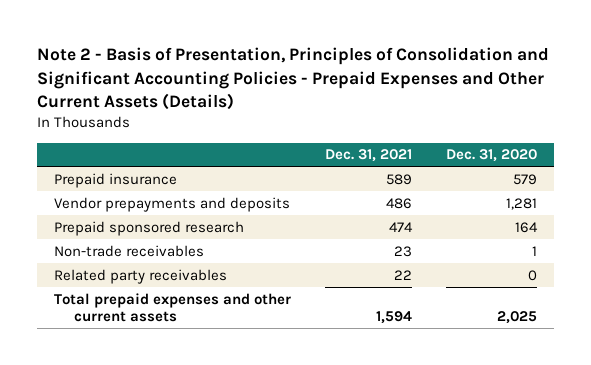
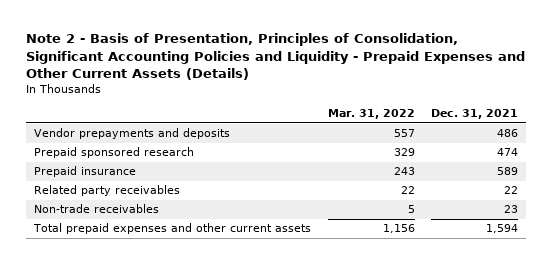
- Note 2 - Basis of Presentation, Principles of Consolidation and Significant Accounting Policies - Prepaid Expenses and Other Current Assets (Details)
+ Note 2 - Basis of Presentation, Principles of Consolidation, Significant Accounting Policies and Liquidity - Prepaid Expenses and Other Current Assets (Details)
- | Dec. 31, 2021 | Dec. 31, 2020
+ | Mar. 31, 2022 | Dec. 31, 2021
moved down: Prepaid insurance | 243 | 589
moved down: Non-trade receivables | 5 | 23

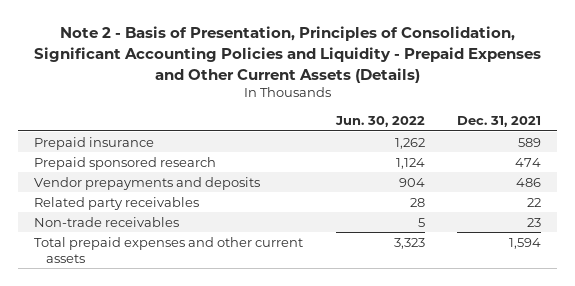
- | Mar. 31, 2022 | Dec. 31, 2021
+ | Jun. 30, 2022 | Dec. 31, 2021
moved down: Prepaid sponsored research | 1,124 | 474
moved down: Vendor prepayments and deposits | 904 | 486

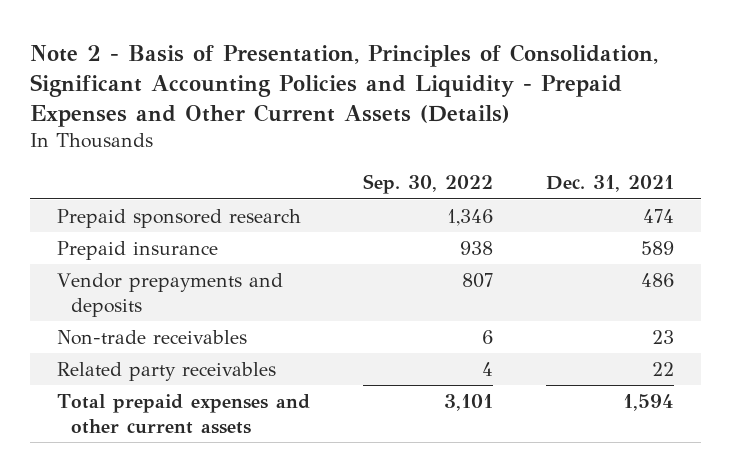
- | Jun. 30, 2022 | Dec. 31, 2021
+ | Sep. 30, 2022 | Dec. 31, 2021
moved down: Prepaid insurance | 938 | 589
moved down: Related party receivables | 4 | 22

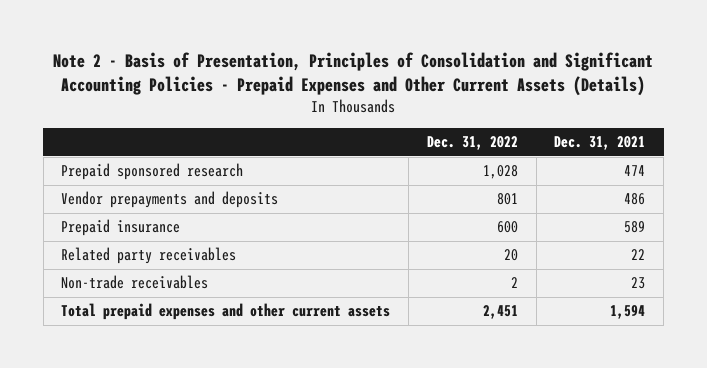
- Note 2 - Basis of Presentation, Principles of Consolidation, Significant Accounting Policies and Liquidity - Prepaid Expenses and Other Current Assets (Details)
+ Note 2 - Basis of Presentation, Principles of Consolidation and Significant Accounting Policies - Prepaid Expenses and Other Current Assets (Details)
- | Sep. 30, 2022 | Dec. 31, 2021
+ | Dec. 31, 2022 | Dec. 31, 2021
moved down: Prepaid insurance | 600 | 589
moved down: Non-trade receivables | 2 | 23

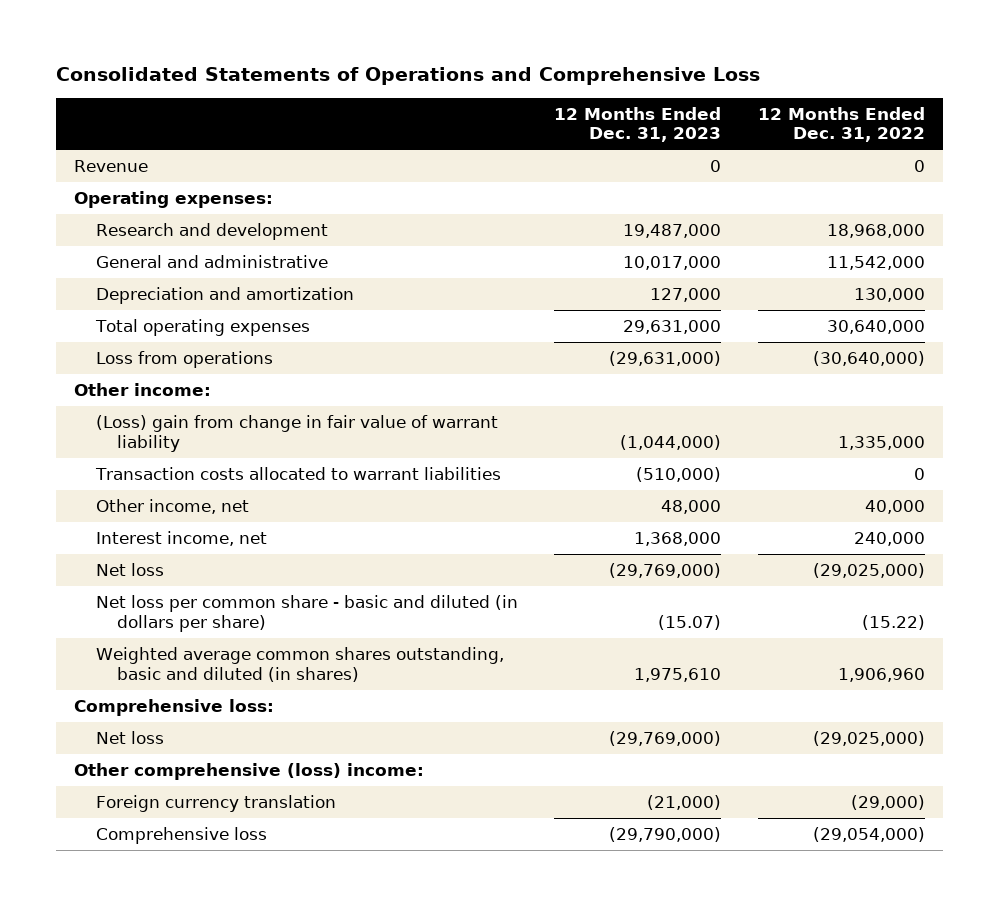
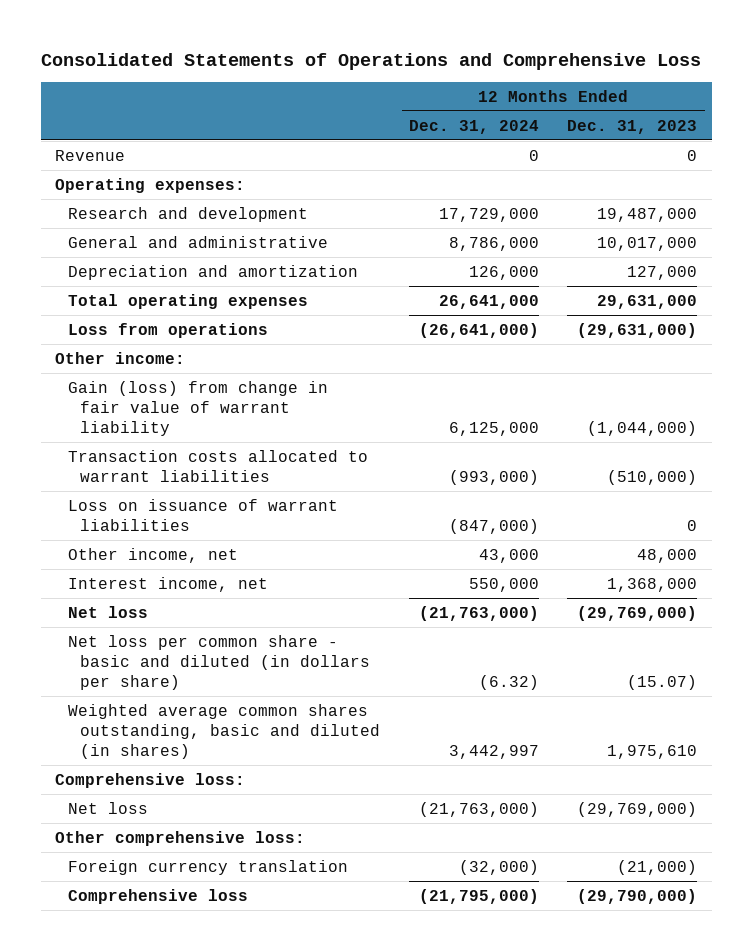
- | 12 Months Ended Dec. 31, 2023 | 12 Months Ended Dec. 31, 2022
+ | 12 Months Ended Dec. 31, 2024 | 12 Months Ended Dec. 31, 2023
- (Loss) gain from change in fair value of warrant liability | (1,044,000) | 1,335,000
+ Gain (loss) from change in fair value of warrant liability | 6,125,000 | (1,044,000)
+ Loss on issuance of warrant liabilities | (847,000) | 0
- Other comprehensive (loss) income:
+ Other comprehensive loss:

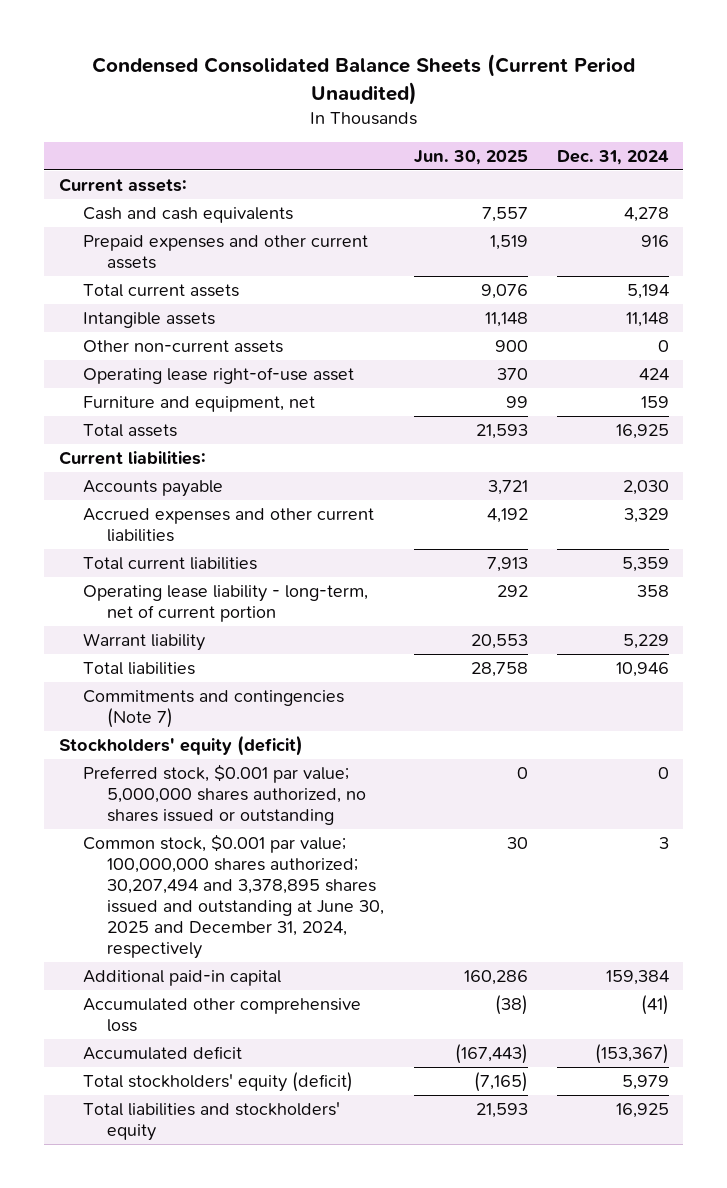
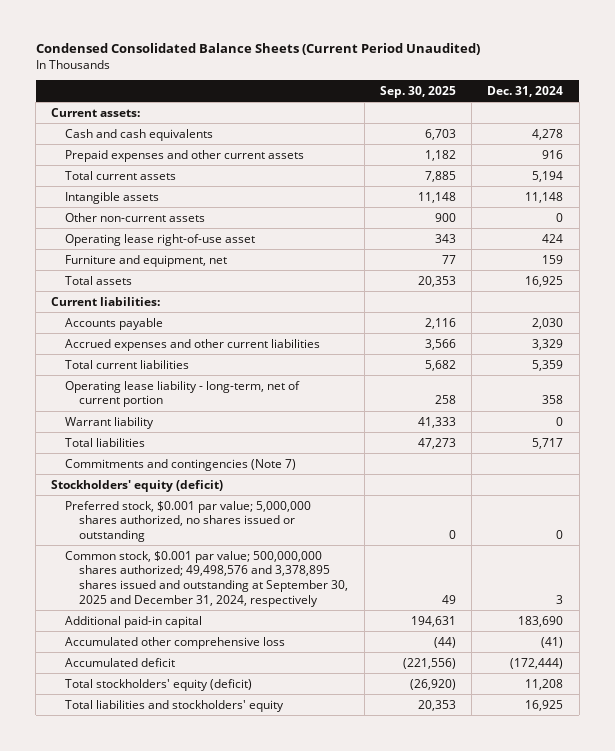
- | Jun. 30, 2025 | Dec. 31, 2024
+ | Sep. 30, 2025 | Dec. 31, 2024
- Warrant liability | 20,553 | 5,229
- Total liabilities | 28,758 | 10,946
+ Warrant liability | 41,333 | 0
+ Total liabilities | 47,273 | 5,717
- Common stock, $0.001 par value; 100,000,000 shares authorized; 30,207,494 and 3,378,895 shares issued and outstanding at June 30, 2025 and December 31, 2024, respectively | 30 | 3
- Additional paid-in capital | 160,286 | 159,384
+ Common stock, $0.001 par value; 500,000,000 shares authorized; 49,498,576 and 3,378,895 shares issued and outstanding at September 30, 2025 and December 31, 2024, respectively | 49 | 3
+ Additional paid-in capital | 194,631 | 183,690
- Accumulated deficit | (167,443) | (153,367)
- Total stockholders' equity (deficit) | (7,165) | 5,979
+ Accumulated deficit | (221,556) | (172,444)
+ Total stockholders' equity (deficit) | (26,920) | 11,208

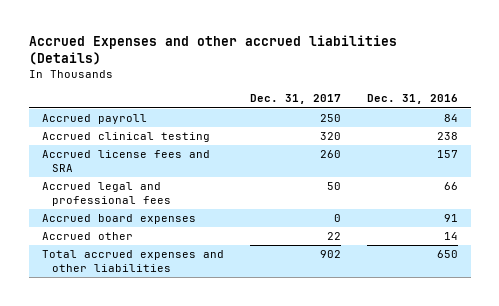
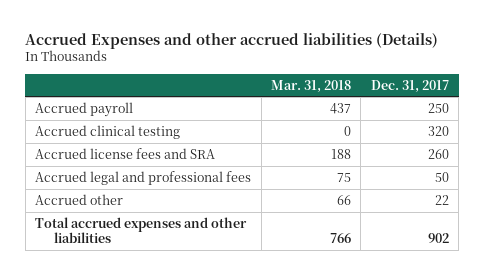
- | Dec. 31, 2017 | Dec. 31, 2016
+ | Mar. 31, 2018 | Dec. 31, 2017
- Accrued board expenses | 0 | 91

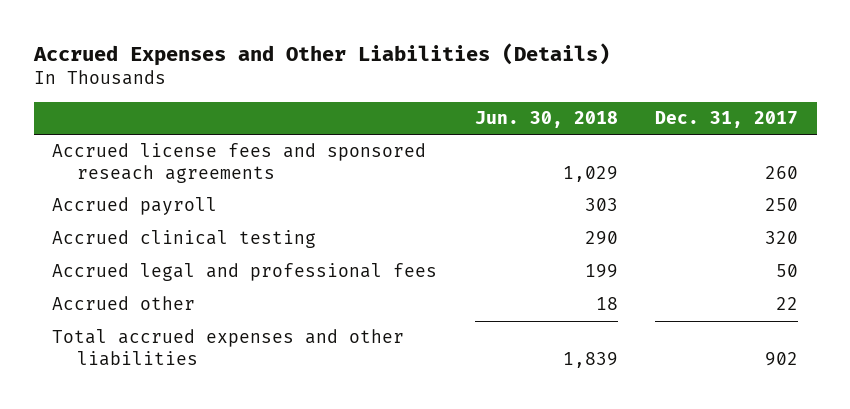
- Accrued Expenses and other accrued liabilities (Details)
+ Accrued Expenses and Other Liabilities (Details)
- | Mar. 31, 2018 | Dec. 31, 2017
+ | Jun. 30, 2018 | Dec. 31, 2017
+ Accrued license fees and sponsored reseach agreements | 1,029 | 260
- Accrued license fees and SRA | 188 | 260

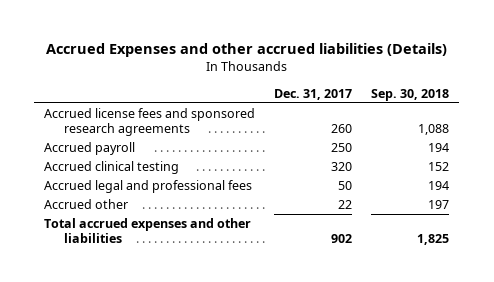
- Accrued Expenses and Other Liabilities (Details)
+ Accrued Expenses and other accrued liabilities (Details)
- | Jun. 30, 2018 | Dec. 31, 2017
+ | Dec. 31, 2017 | Sep. 30, 2018
- Accrued license fees and sponsored reseach agreements | 1,029 | 260
+ Accrued license fees and sponsored research agreements | 260 | 1,088

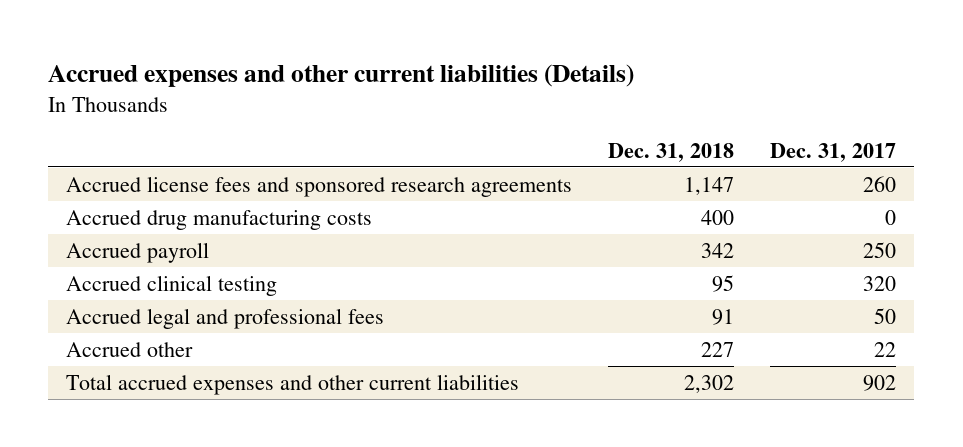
- Accrued Expenses and other accrued liabilities (Details)
+ Accrued expenses and other current liabilities (Details)
- | Dec. 31, 2017 | Sep. 30, 2018
+ | Dec. 31, 2018 | Dec. 31, 2017
+ Accrued drug manufacturing costs | 400 | 0
- Total accrued expenses and other liabilities | 902 | 1,825
+ Total accrued expenses and other current liabilities | 2,302 | 902

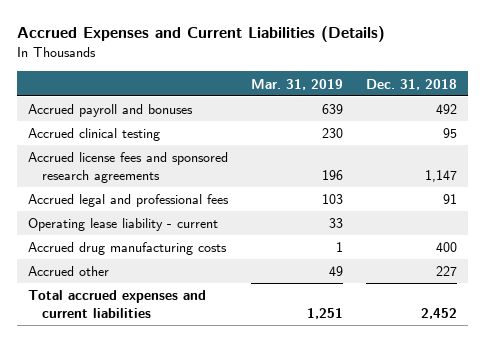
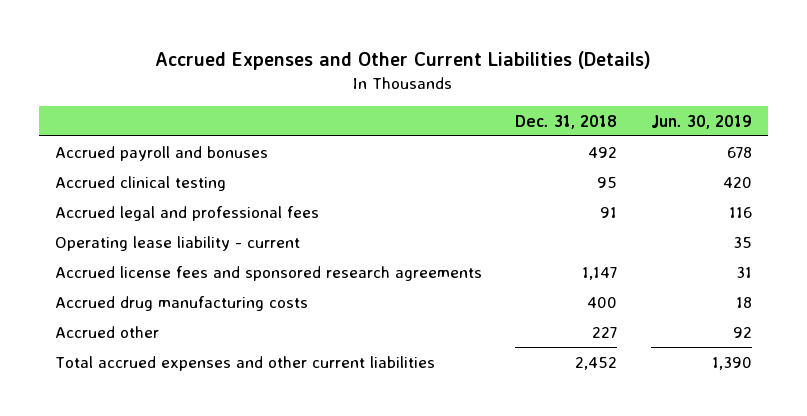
- Accrued Expenses and Current Liabilities (Details)
+ Accrued Expenses and Other Current Liabilities (Details)
- | Mar. 31, 2019 | Dec. 31, 2018
+ | Dec. 31, 2018 | Jun. 30, 2019
moved down: Accrued license fees and sponsored research agreements | 1,147 | 31
- Total accrued expenses and current liabilities | 1,251 | 2,452
+ Total accrued expenses and other current liabilities | 2,452 | 1,390

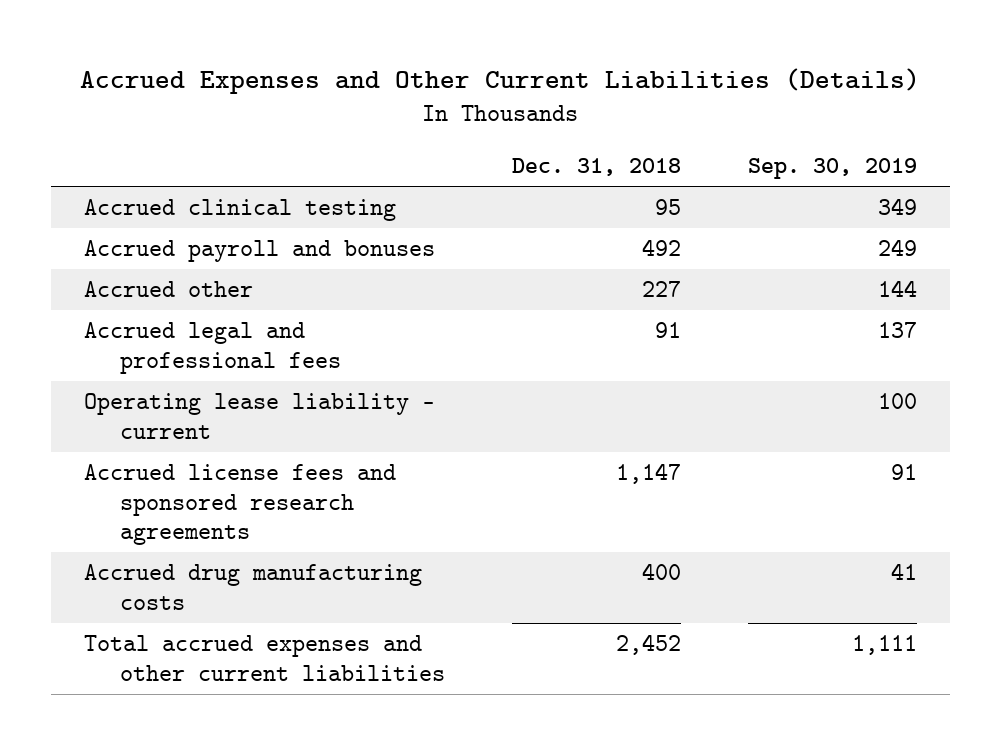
- | Dec. 31, 2018 | Jun. 30, 2019
+ | Dec. 31, 2018 | Sep. 30, 2019
moved down: Accrued payroll and bonuses | 492 | 249
moved up: Accrued other | 227 | 144

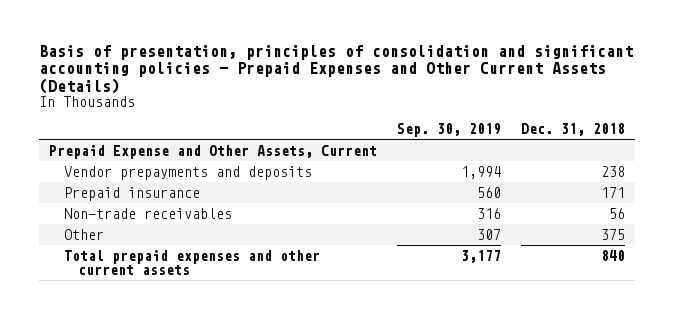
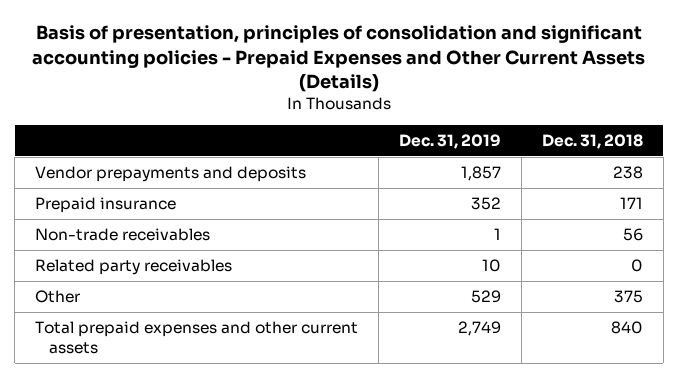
- | Sep. 30, 2019 | Dec. 31, 2018
+ | Dec. 31, 2019 | Dec. 31, 2018
- Prepaid Expense and Other Assets, Current
+ Related party receivables | 10 | 0

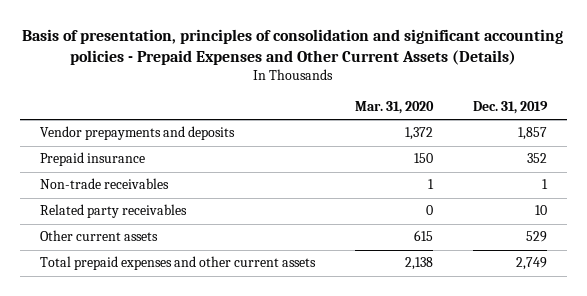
- | Dec. 31, 2019 | Dec. 31, 2018
+ | Mar. 31, 2020 | Dec. 31, 2019
- Other | 529 | 375
+ Other current assets | 615 | 529

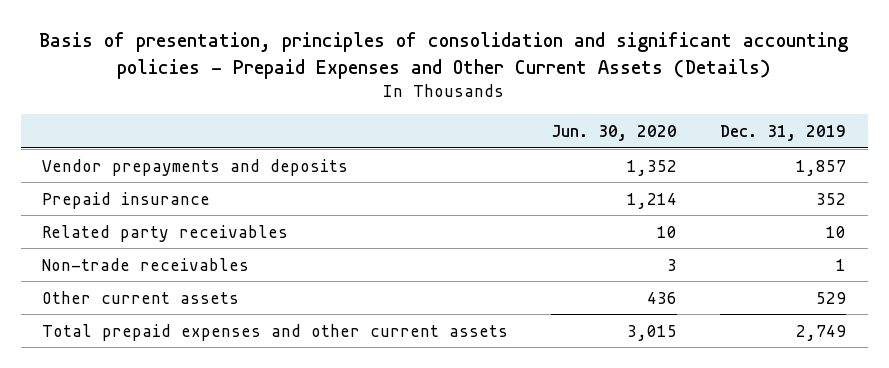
- | Mar. 31, 2020 | Dec. 31, 2019
+ | Jun. 30, 2020 | Dec. 31, 2019
moved down: Non-trade receivables | 3 | 1

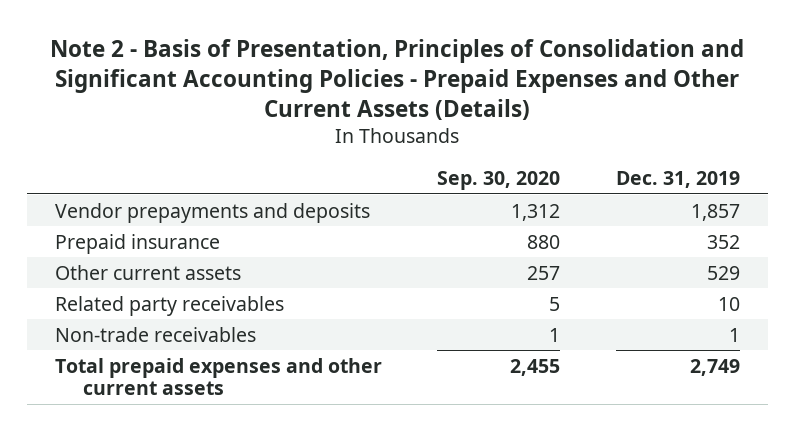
- Basis of presentation, principles of consolidation and significant accounting policies - Prepaid Expenses and Other Current Assets (Details)
+ Note 2 - Basis of Presentation, Principles of Consolidation and Significant Accounting Policies - Prepaid Expenses and Other Current Assets (Details)
- | Jun. 30, 2020 | Dec. 31, 2019
+ | Sep. 30, 2020 | Dec. 31, 2019
moved up: Other current assets | 257 | 529

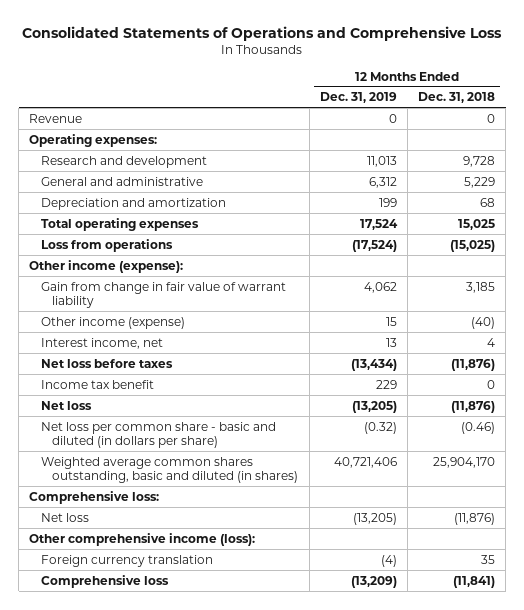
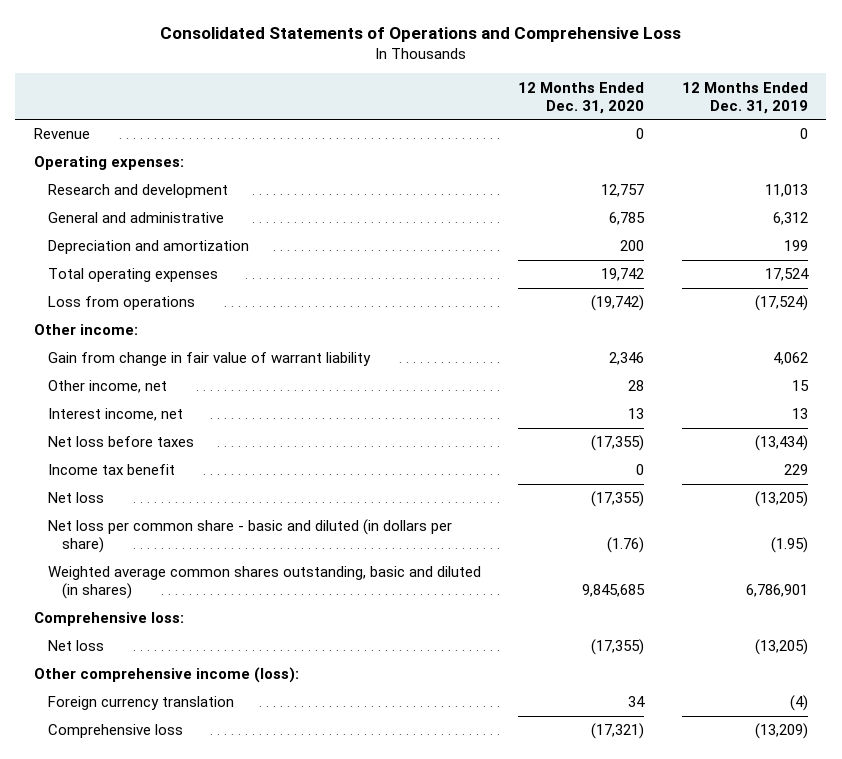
- | 12 Months Ended Dec. 31, 2019 | 12 Months Ended Dec. 31, 2018
+ | 12 Months Ended Dec. 31, 2020 | 12 Months Ended Dec. 31, 2019
- Other income (expense):
+ Other income:
- Other income (expense) | 15 | (40)
+ Other income, net | 28 | 15
- Net loss per common share - basic and diluted (in dollars per share) | (0.32) | (0.46)
- Weighted average common shares outstanding, basic and diluted (in shares) | 40,721,406 | 25,904,170
+ Net loss per common share - basic and diluted (in dollars per share) | (1.76) | (1.95)
+ Weighted average common shares outstanding, basic and diluted (in shares) | 9,845,685 | 6,786,901

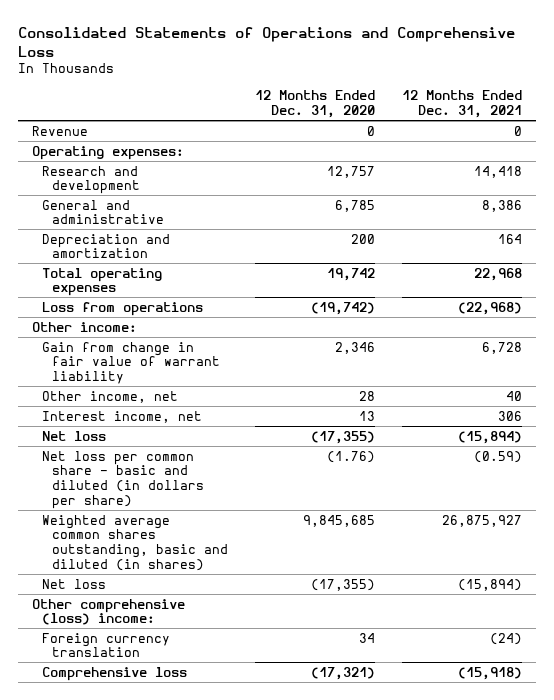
- | 12 Months Ended Dec. 31, 2020 | 12 Months Ended Dec. 31, 2019
+ | 12 Months Ended Dec. 31, 2020 | 12 Months Ended Dec. 31, 2021
- Net loss before taxes | (17,355) | (13,434)
- Income tax benefit | 0 | 229
- Comprehensive loss:
- Other comprehensive income (loss):
+ Other comprehensive (loss) income:

